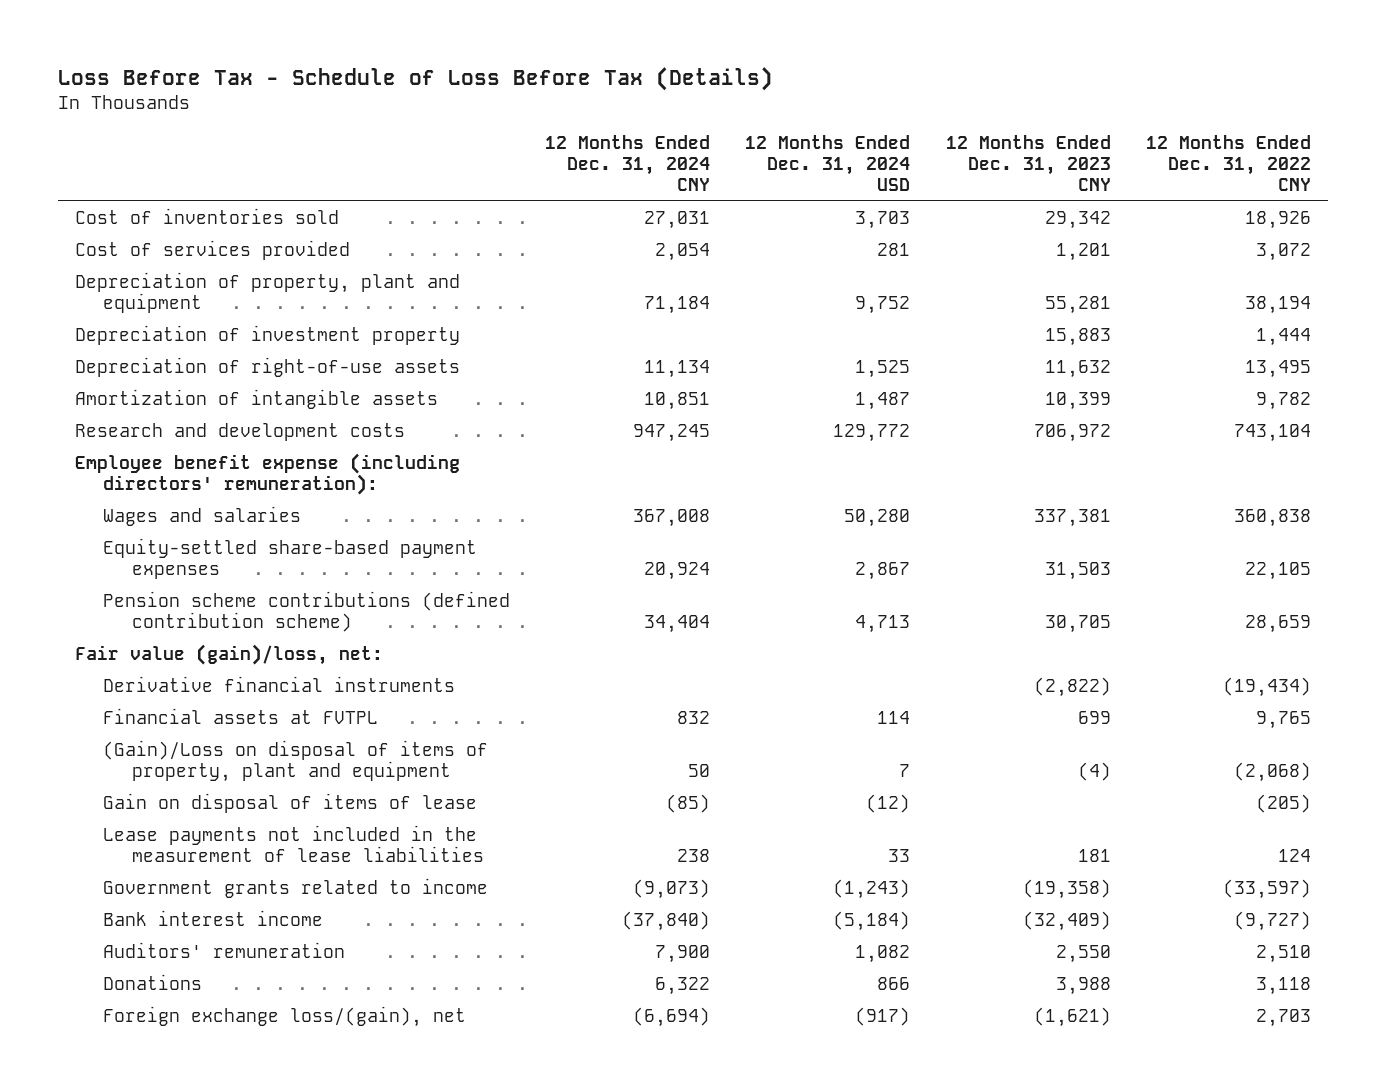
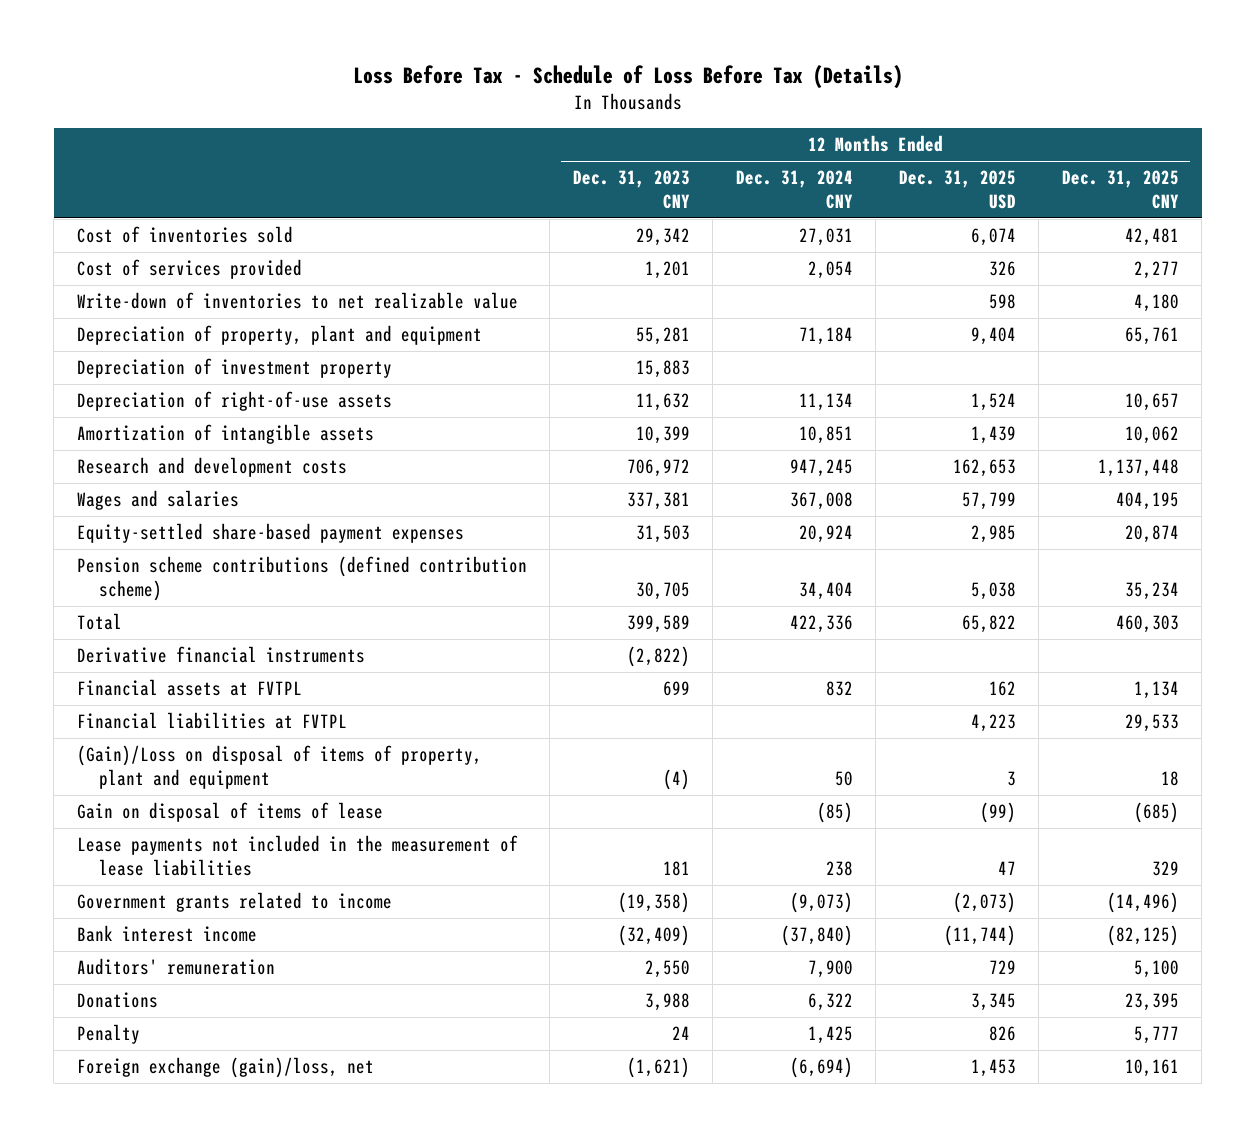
- | 12 Months Ended Dec. 31, 2024 CNY | 12 Months Ended Dec. 31, 2024 USD | 12 Months Ended Dec. 31, 2023 CNY | 12 Months Ended Dec. 31, 2022 CNY
+ | 12 Months Ended Dec. 31, 2023 CNY | 12 Months Ended Dec. 31, 2024 CNY | 12 Months Ended Dec. 31, 2025 USD | 12 Months Ended Dec. 31, 2025 CNY
+ Write-down of inventories to net realizable value | | | 598 | 4,180
- Employee benefit expense (including directors' remuneration):
- Fair value (gain)/loss, net:
+ Total | 399,589 | 422,336 | 65,822 | 460,303
+ Financial liabilities at FVTPL | | | 4,223 | 29,533
- Foreign exchange loss/(gain), net | (6,694) | (917) | (1,621) | 2,703
+ Penalty | 24 | 1,425 | 826 | 5,777
+ Foreign exchange (gain)/loss, net | (1,621) | (6,694) | 1,453 | 10,161

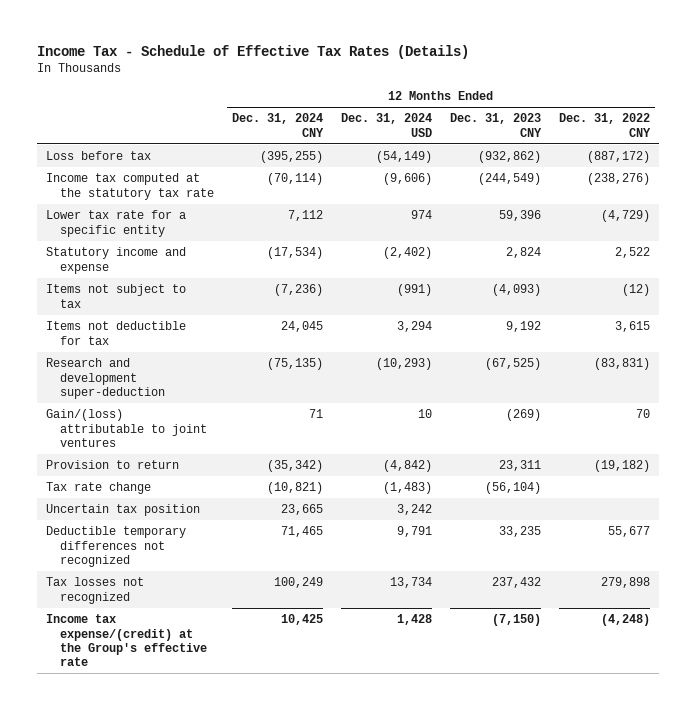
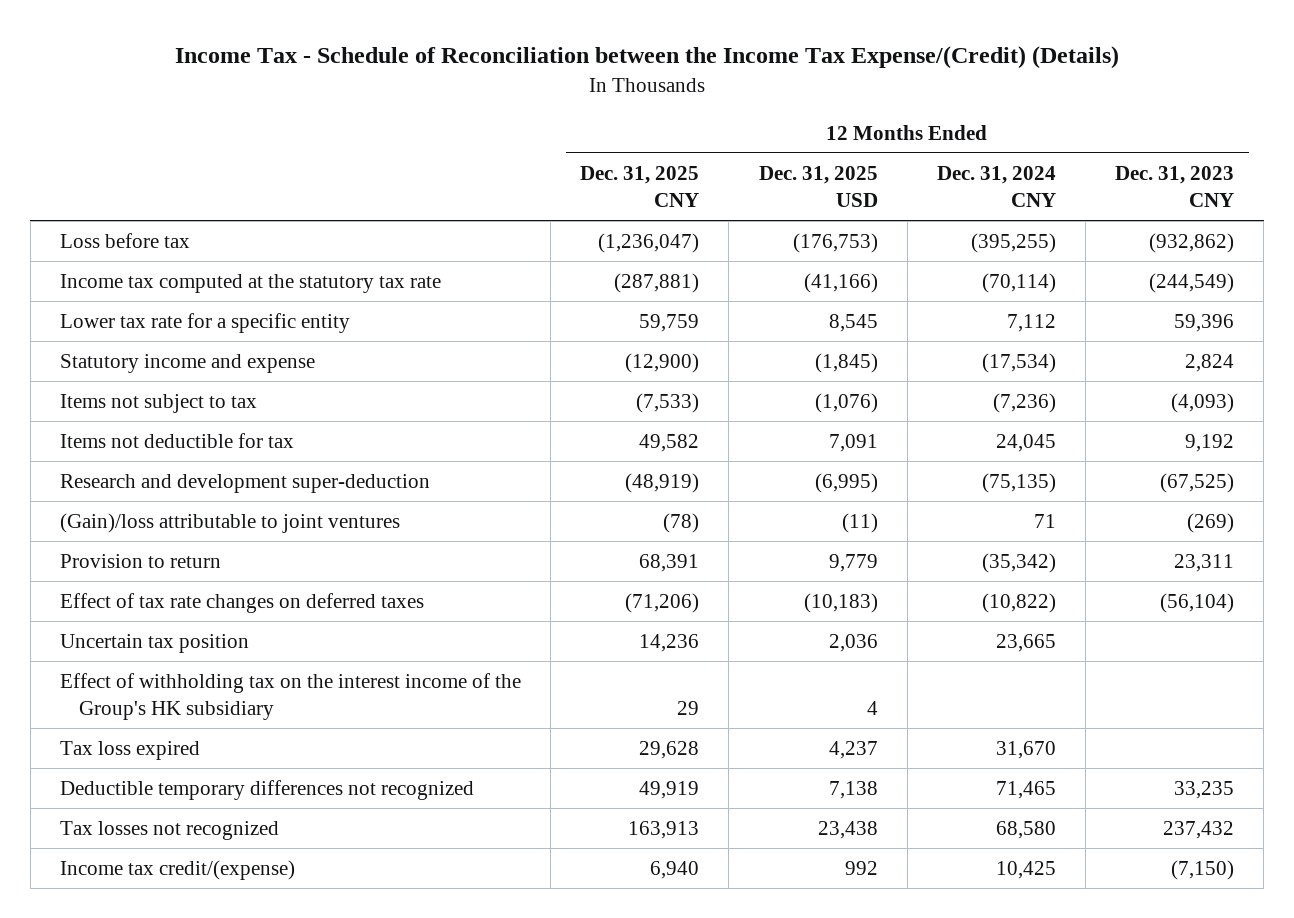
- Income Tax - Schedule of Effective Tax Rates (Details)
+ Income Tax - Schedule of Reconciliation between the Income Tax Expense/(Credit) (Details)
- | 12 Months Ended Dec. 31, 2024 CNY | 12 Months Ended Dec. 31, 2024 USD | 12 Months Ended Dec. 31, 2023 CNY | 12 Months Ended Dec. 31, 2022 CNY
+ | 12 Months Ended Dec. 31, 2025 CNY | 12 Months Ended Dec. 31, 2025 USD | 12 Months Ended Dec. 31, 2024 CNY | 12 Months Ended Dec. 31, 2023 CNY
- Gain/(loss) attributable to joint ventures | 71 | 10 | (269) | 70
+ (Gain)/loss attributable to joint ventures | (78) | (11) | 71 | (269)
- Tax rate change | (10,821) | (1,483) | (56,104) |
+ Effect of tax rate changes on deferred taxes | (71,206) | (10,183) | (10,822) | (56,104)
+ Effect of withholding tax on the interest income of the Group's HK subsidiary | 29 | 4 | |
+ Tax loss expired | 29,628 | 4,237 | 31,670 |
- Tax losses not recognized | 100,249 | 13,734 | 237,432 | 279,898
- Income tax expense/(credit) at the Group's effective rate | 10,425 | 1,428 | (7,150) | (4,248)
+ Tax losses not recognized | 163,913 | 23,438 | 68,580 | 237,432
+ Income tax credit/(expense) | 6,940 | 992 | 10,425 | (7,150)

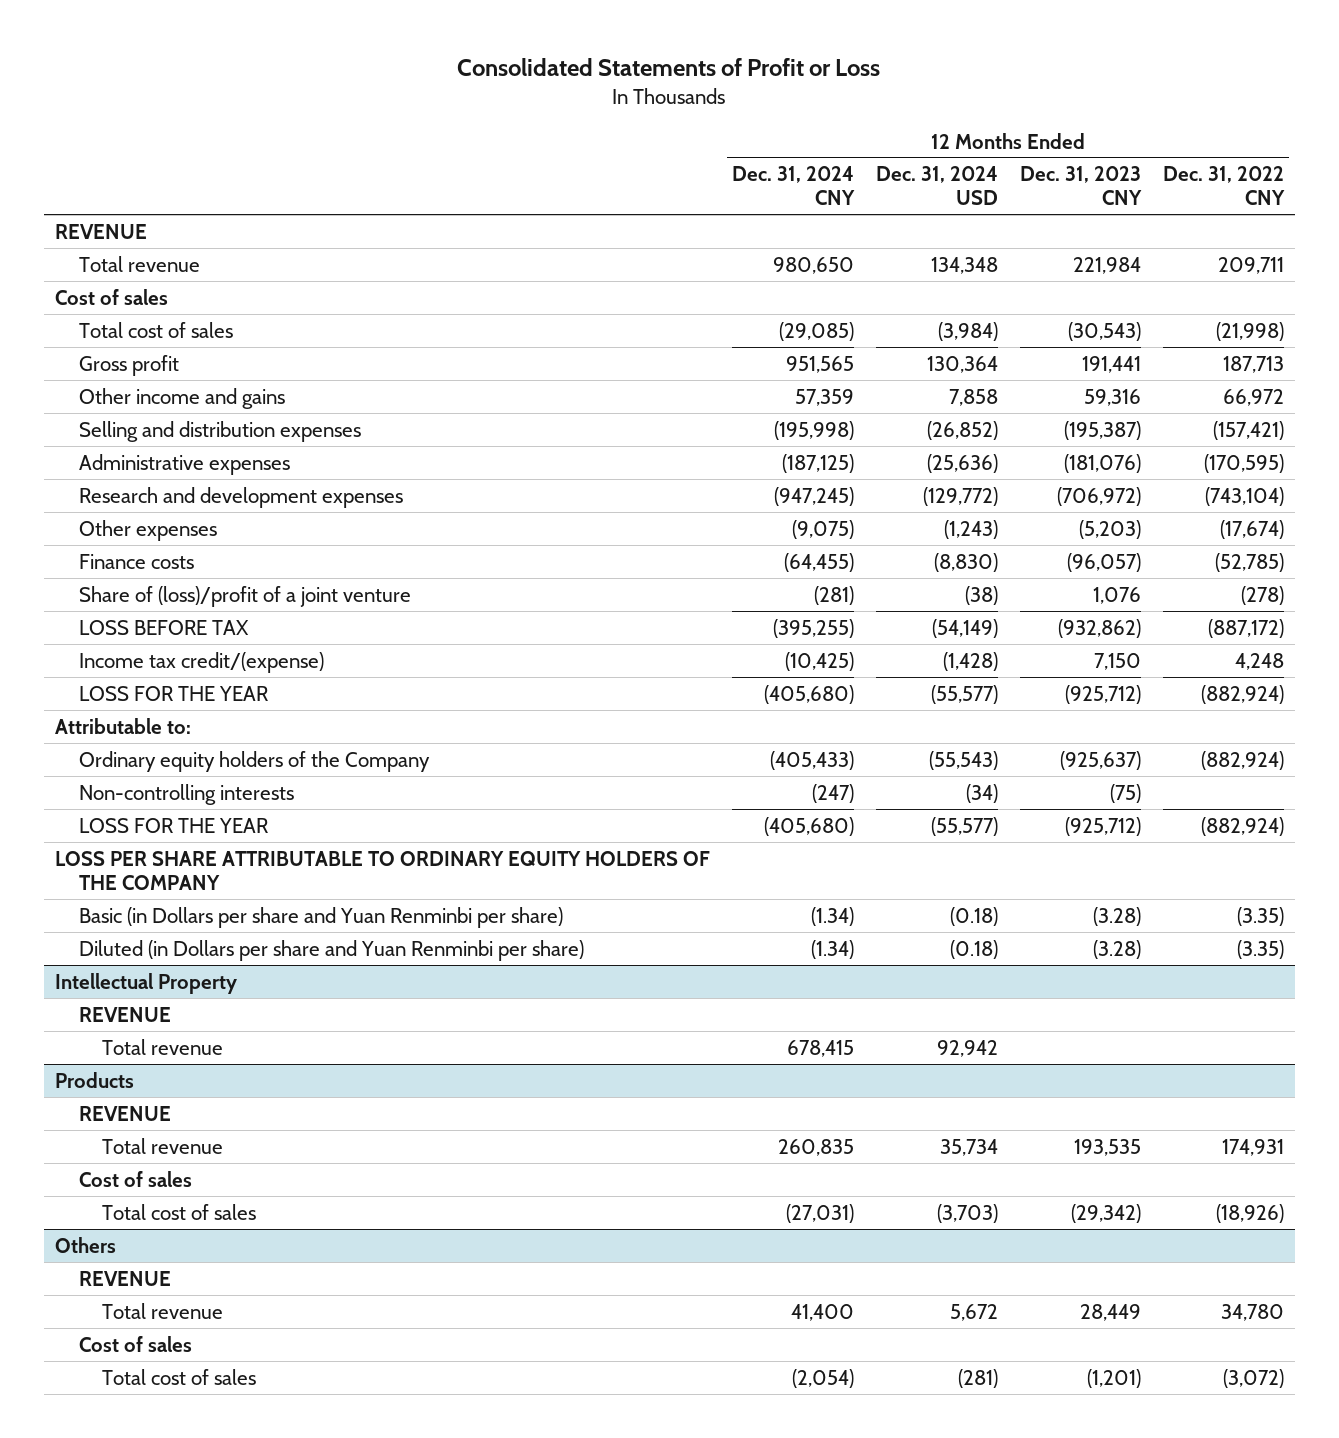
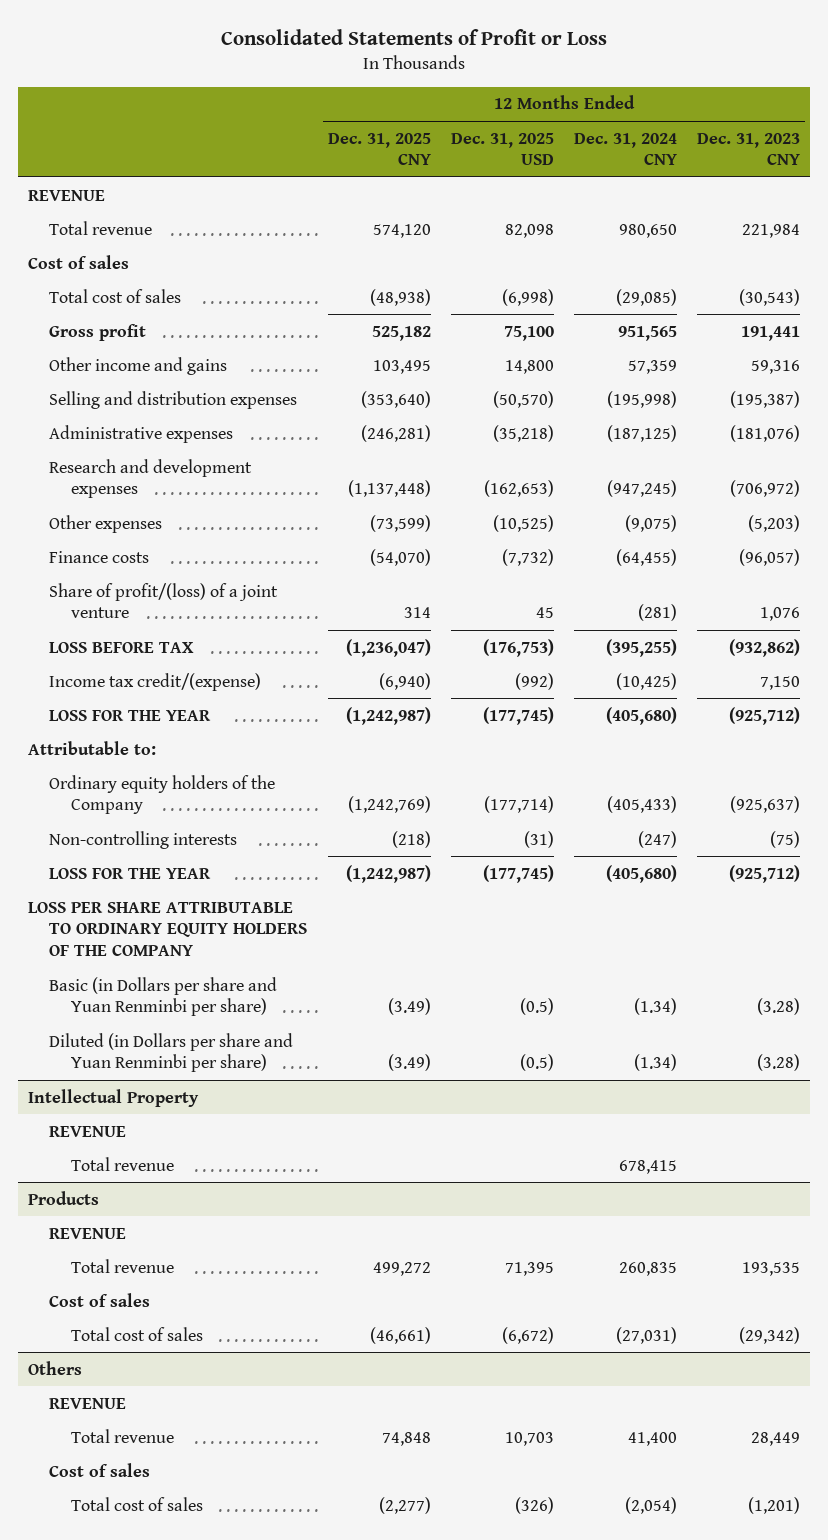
- | 12 Months Ended Dec. 31, 2024 CNY | 12 Months Ended Dec. 31, 2024 USD | 12 Months Ended Dec. 31, 2023 CNY | 12 Months Ended Dec. 31, 2022 CNY
+ | 12 Months Ended Dec. 31, 2025 CNY | 12 Months Ended Dec. 31, 2025 USD | 12 Months Ended Dec. 31, 2024 CNY | 12 Months Ended Dec. 31, 2023 CNY
- Share of (loss)/profit of a joint venture | (281) | (38) | 1,076 | (278)
+ Share of profit/(loss) of a joint venture | 314 | 45 | (281) | 1,076

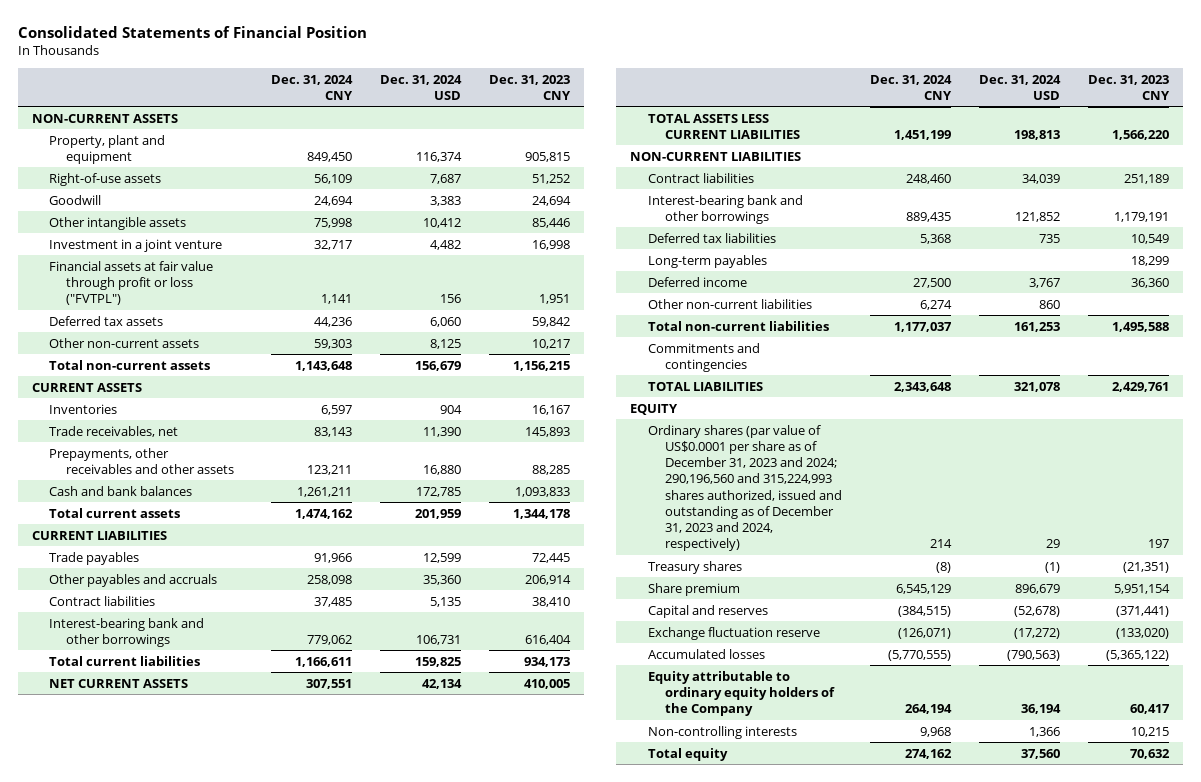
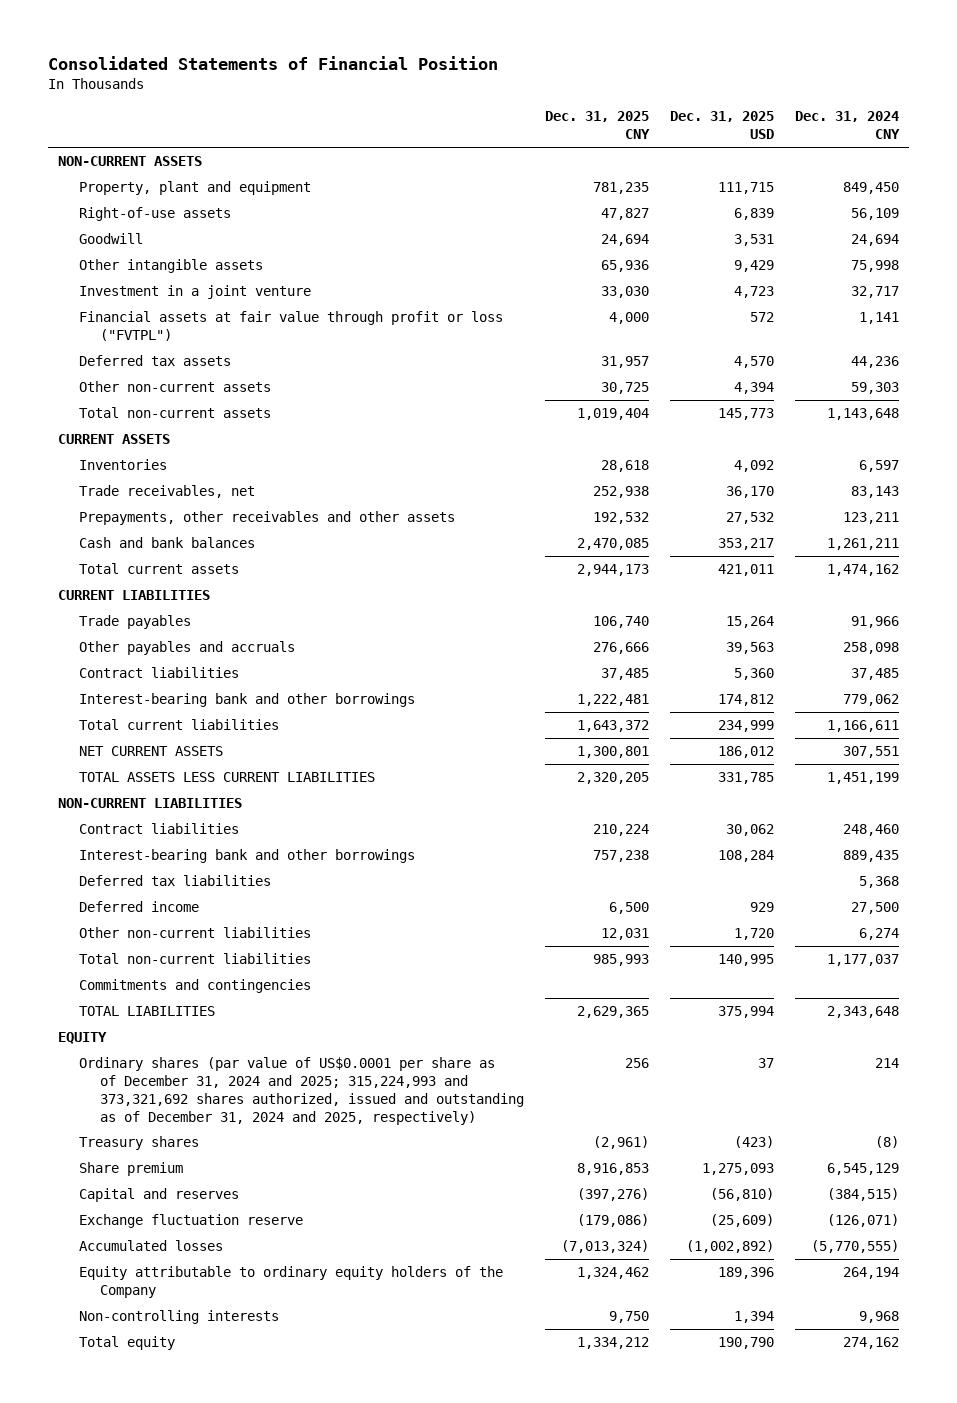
- | Dec. 31, 2024 CNY | Dec. 31, 2024 USD | Dec. 31, 2023 CNY
+ | Dec. 31, 2025 CNY | Dec. 31, 2025 USD | Dec. 31, 2024 CNY
- Long-term payables | | | 18,299
- Ordinary shares (par value of US$0.0001 per share as of December 31, 2023 and 2024; 290,196,560 and 315,224,993 shares authorized, issued and outstanding as of December 31, 2023 and 2024, respectively) | 214 | 29 | 197
+ Ordinary shares (par value of US$0.0001 per share as of December 31, 2024 and 2025; 315,224,993 and 373,321,692 shares authorized, issued and outstanding as of December 31, 2024 and 2025, respectively) | 256 | 37 | 214

